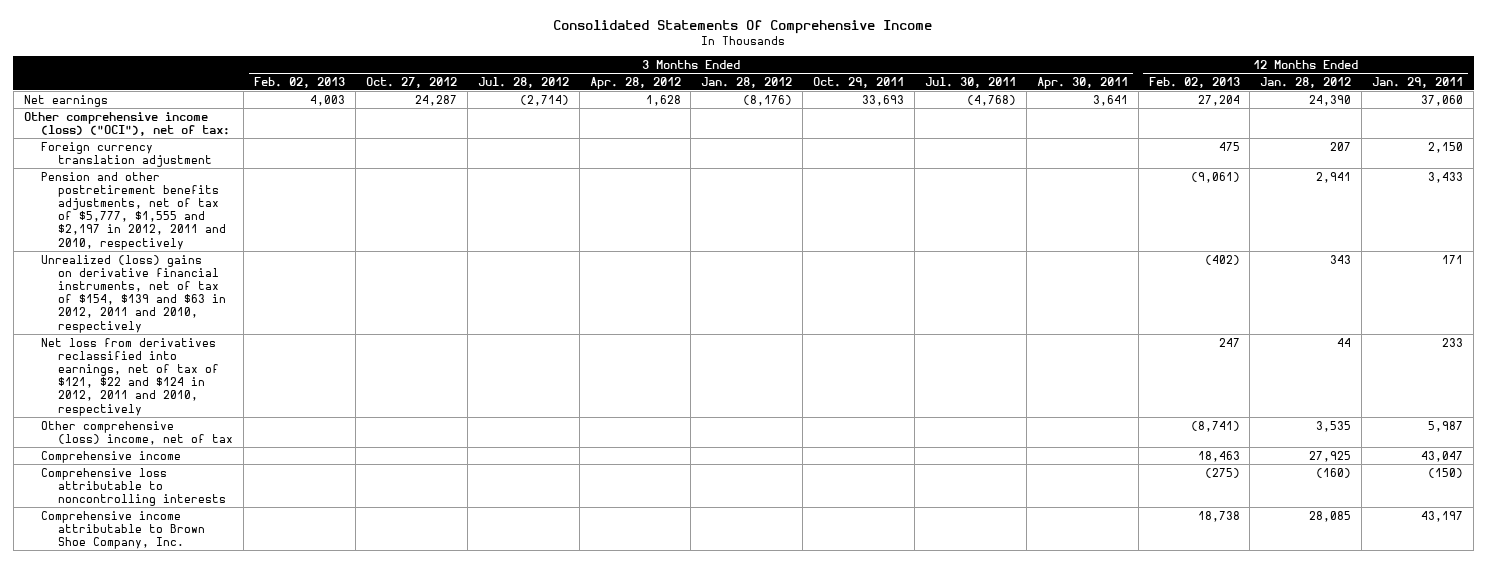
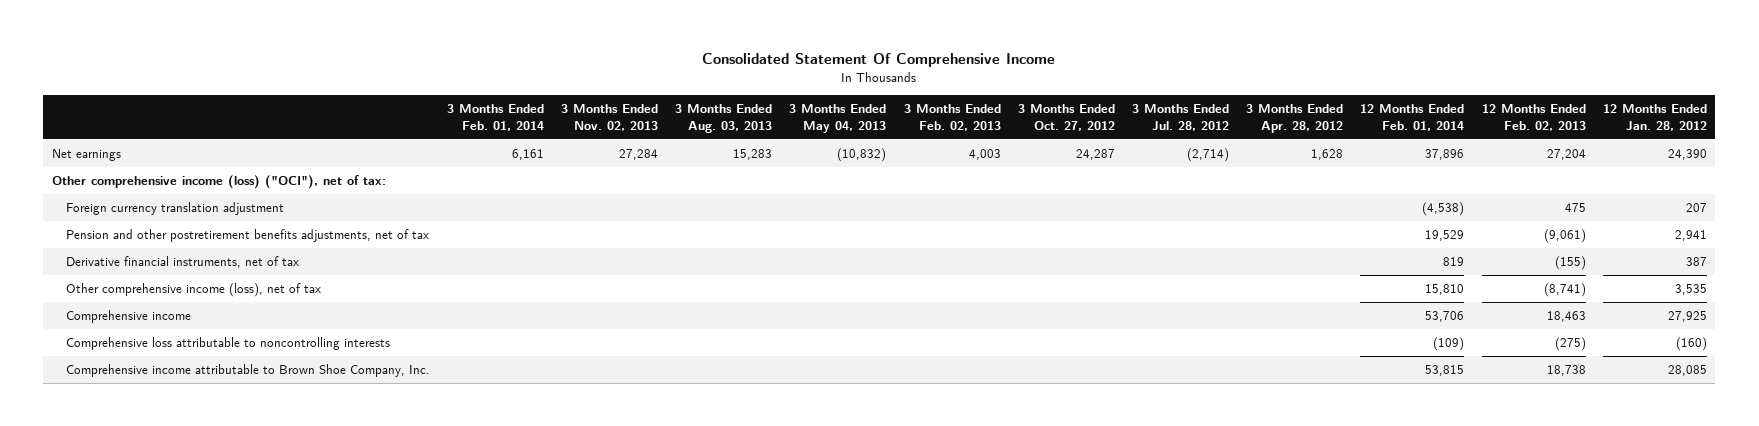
- Consolidated Statements Of Comprehensive Income
+ Consolidated Statement Of Comprehensive Income
- | 3 Months Ended Feb. 02, 2013 | 3 Months Ended Oct. 27, 2012 | 3 Months Ended Jul. 28, 2012 | 3 Months Ended Apr. 28, 2012 | 3 Months Ended Jan. 28, 2012 | 3 Months Ended Oct. 29, 2011 | 3 Months Ended Jul. 30, 2011 | 3 Months Ended Apr. 30, 2011 | 12 Months Ended Feb. 02, 2013 | 12 Months Ended Jan. 28, 2012 | 12 Months Ended Jan. 29, 2011
+ | 3 Months Ended Feb. 01, 2014 | 3 Months Ended Nov. 02, 2013 | 3 Months Ended Aug. 03, 2013 | 3 Months Ended May 04, 2013 | 3 Months Ended Feb. 02, 2013 | 3 Months Ended Oct. 27, 2012 | 3 Months Ended Jul. 28, 2012 | 3 Months Ended Apr. 28, 2012 | 12 Months Ended Feb. 01, 2014 | 12 Months Ended Feb. 02, 2013 | 12 Months Ended Jan. 28, 2012
- Pension and other postretirement benefits adjustments, net of tax of $5,777, $1,555 and $2,197 in 2012, 2011 and 2010, respectively | | | | | | | | | (9,061) | 2,941 | 3,433
- Unrealized (loss) gains on derivative financial instruments, net of tax of $154, $139 and $63 in 2012, 2011 and 2010, respectively | | | | | | | | | (402) | 343 | 171
- Net loss from derivatives reclassified into earnings, net of tax of $121, $22 and $124 in 2012, 2011 and 2010, respectively | | | | | | | | | 247 | 44 | 233
- Other comprehensive (loss) income, net of tax | | | | | | | | | (8,741) | 3,535 | 5,987
+ Pension and other postretirement benefits adjustments, net of tax | | | | | | | | | 19,529 | (9,061) | 2,941
+ Derivative financial instruments, net of tax | | | | | | | | | 819 | (155) | 387
+ Other comprehensive income (loss), net of tax | | | | | | | | | 15,810 | (8,741) | 3,535

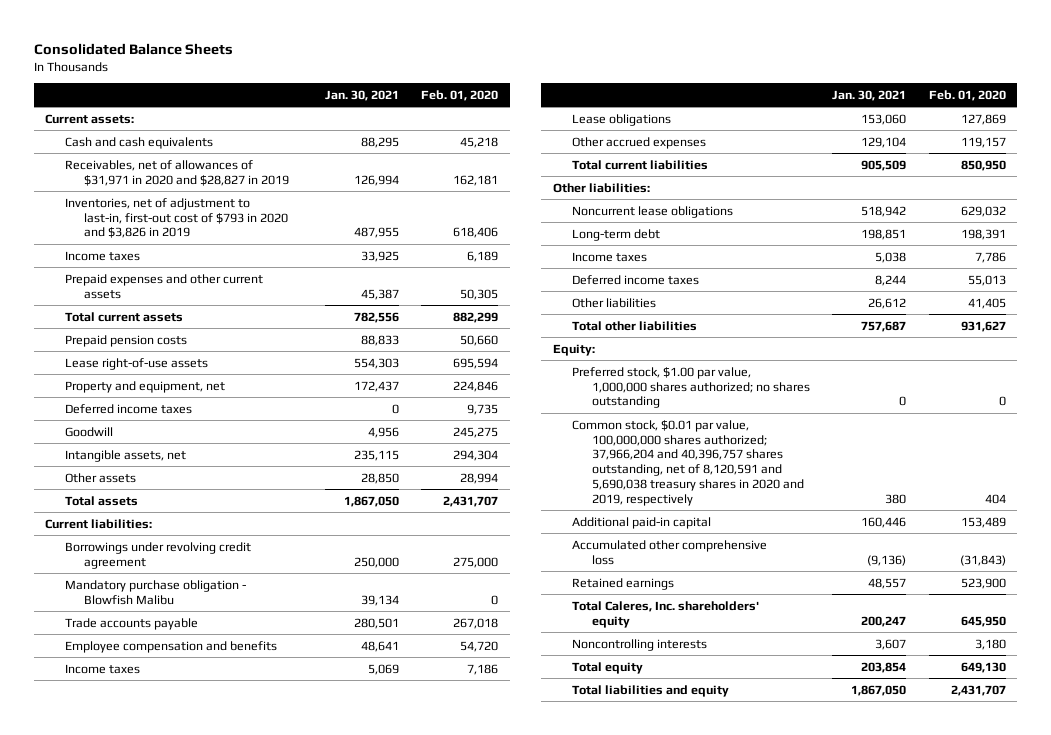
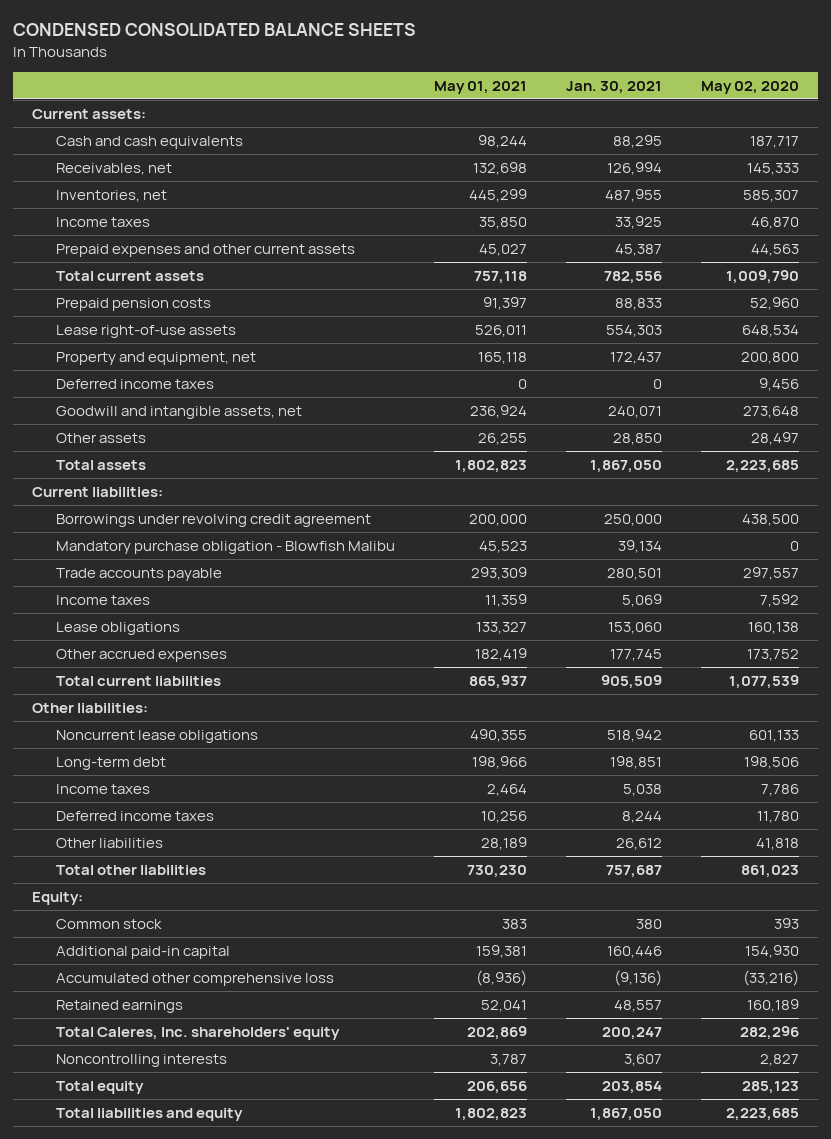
- Consolidated Balance Sheets
+ CONDENSED CONSOLIDATED BALANCE SHEETS
- | Jan. 30, 2021 | Feb. 01, 2020
+ | May 01, 2021 | Jan. 30, 2021 | May 02, 2020
- Receivables, net of allowances of $31,971 in 2020 and $28,827 in 2019 | 126,994 | 162,181
- Inventories, net of adjustment to last-in, first-out cost of $793 in 2020 and $3,826 in 2019 | 487,955 | 618,406
+ Receivables, net | 132,698 | 126,994 | 145,333
+ Inventories, net | 445,299 | 487,955 | 585,307
- Goodwill | 4,956 | 245,275
- Intangible assets, net | 235,115 | 294,304
+ Goodwill and intangible assets, net | 236,924 | 240,071 | 273,648
- Employee compensation and benefits | 48,641 | 54,720
- Other accrued expenses | 129,104 | 119,157
+ Other accrued expenses | 182,419 | 177,745 | 173,752
- Preferred stock, $1.00 par value, 1,000,000 shares authorized; no shares outstanding | 0 | 0
- Common stock, $0.01 par value, 100,000,000 shares authorized; 37,966,204 and 40,396,757 shares outstanding, net of 8,120,591 and 5,690,038 treasury shares in 2020 and 2019, respectively | 380 | 404
+ Common stock | 383 | 380 | 393

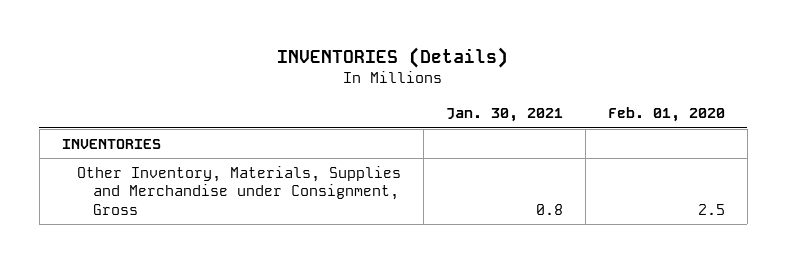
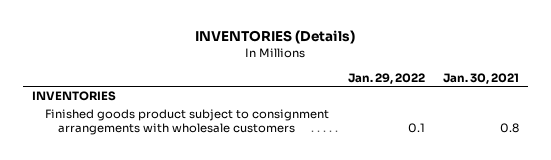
- | Jan. 30, 2021 | Feb. 01, 2020
+ | Jan. 29, 2022 | Jan. 30, 2021
- Other Inventory, Materials, Supplies and Merchandise under Consignment, Gross | 0.8 | 2.5
+ Finished goods product subject to consignment arrangements with wholesale customers | 0.1 | 0.8

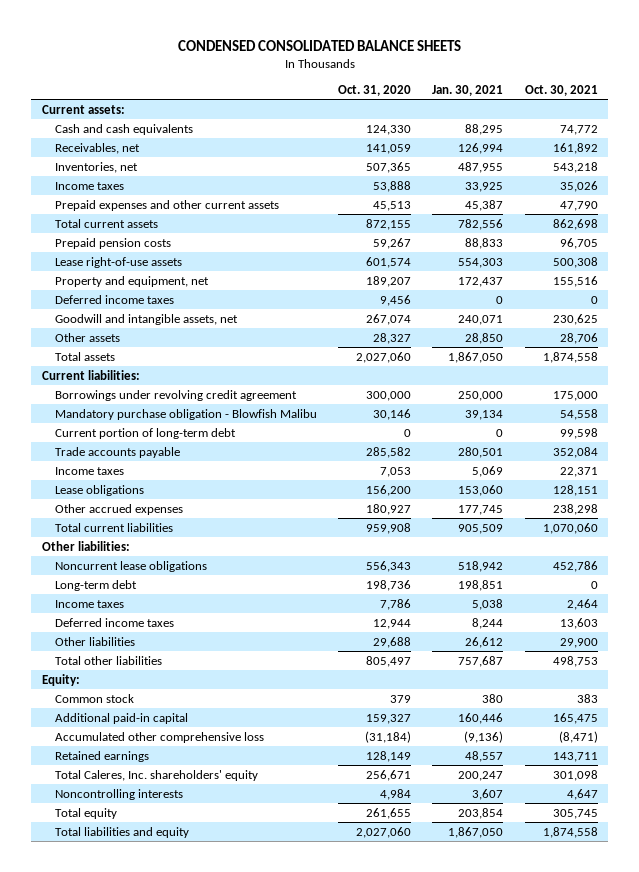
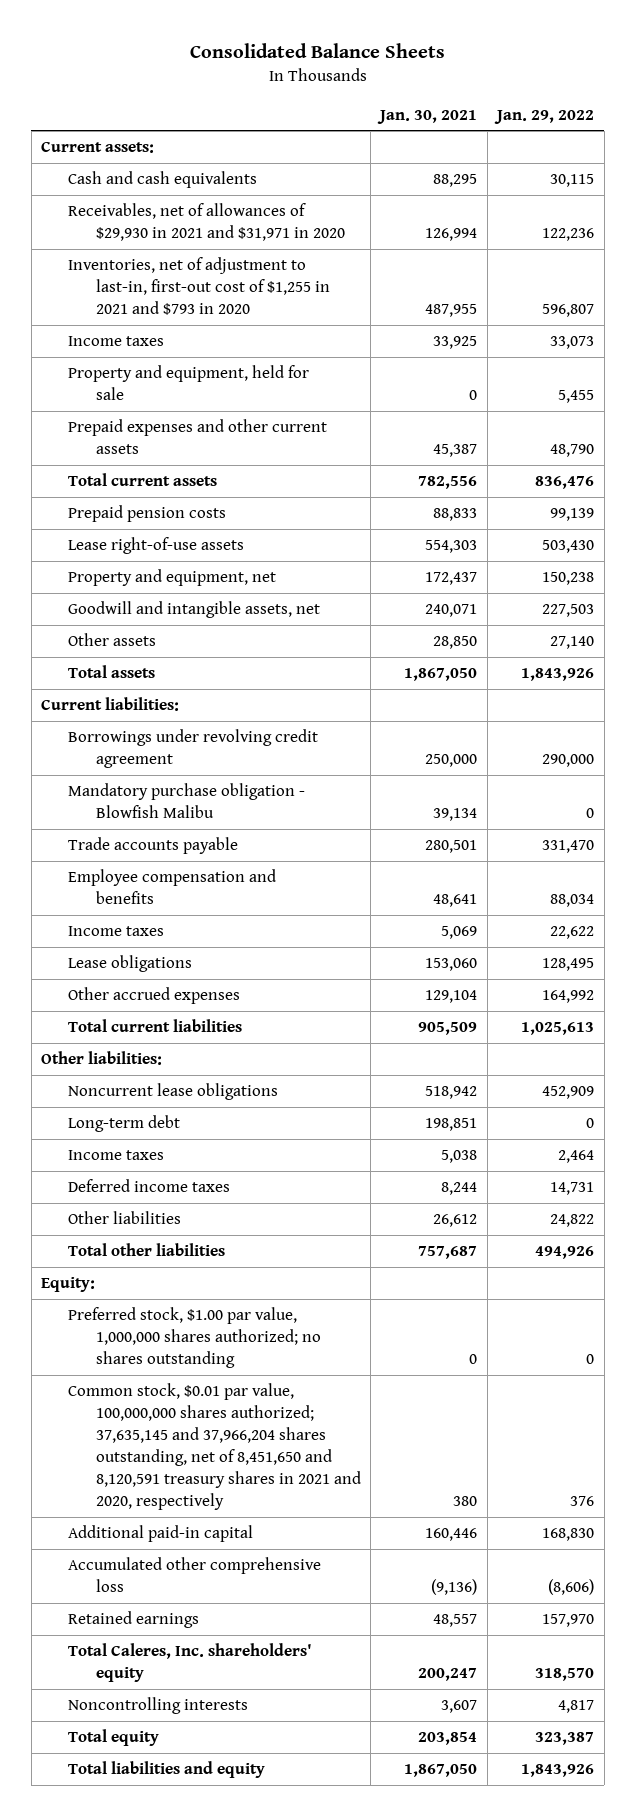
- CONDENSED CONSOLIDATED BALANCE SHEETS
+ Consolidated Balance Sheets
- | Oct. 31, 2020 | Jan. 30, 2021 | Oct. 30, 2021
+ | Jan. 30, 2021 | Jan. 29, 2022
- Receivables, net | 141,059 | 126,994 | 161,892
- Inventories, net | 507,365 | 487,955 | 543,218
+ Receivables, net of allowances of $29,930 in 2021 and $31,971 in 2020 | 126,994 | 122,236
+ Inventories, net of adjustment to last-in, first-out cost of $1,255 in 2021 and $793 in 2020 | 487,955 | 596,807
+ Property and equipment, held for sale | 0 | 5,455
- Deferred income taxes | 9,456 | 0 | 0
- Current portion of long-term debt | 0 | 0 | 99,598
+ Employee compensation and benefits | 48,641 | 88,034
- Other accrued expenses | 180,927 | 177,745 | 238,298
+ Other accrued expenses | 129,104 | 164,992
- Common stock | 379 | 380 | 383
+ Preferred stock, $1.00 par value, 1,000,000 shares authorized; no shares outstanding | 0 | 0
+ Common stock, $0.01 par value, 100,000,000 shares authorized; 37,635,145 and 37,966,204 shares outstanding, net of 8,451,650 and 8,120,591 treasury shares in 2021 and 2020, respectively | 380 | 376

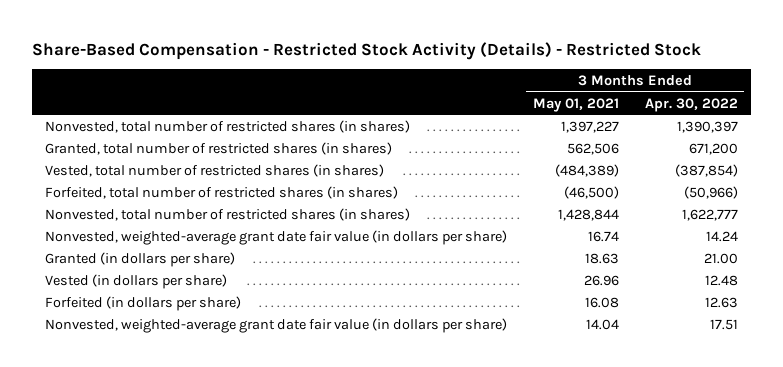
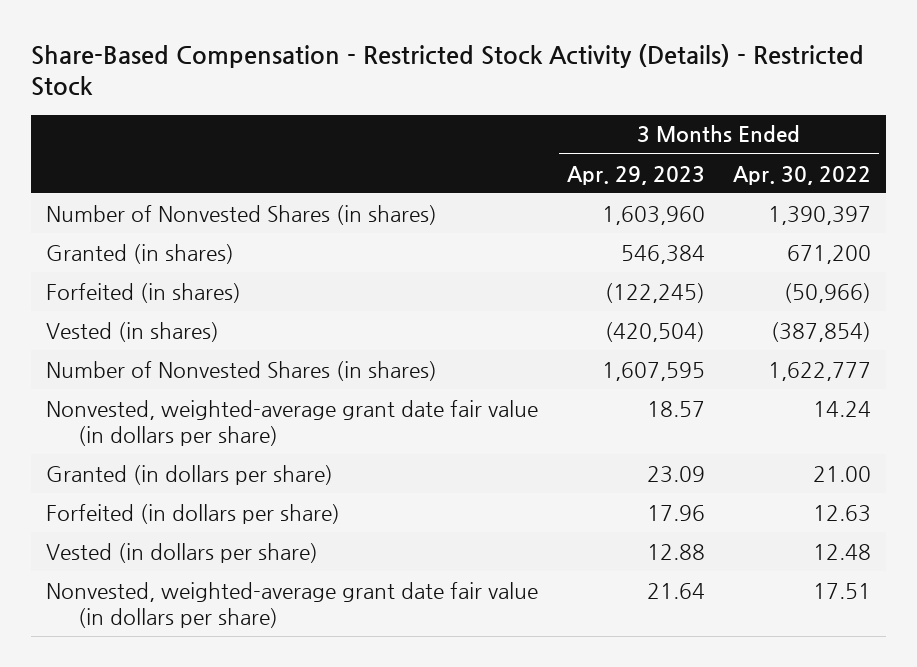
- | 3 Months Ended May 01, 2021 | 3 Months Ended Apr. 30, 2022
+ | 3 Months Ended Apr. 29, 2023 | 3 Months Ended Apr. 30, 2022
- Nonvested, total number of restricted shares (in shares) | 1,397,227 | 1,390,397
- Granted, total number of restricted shares (in shares) | 562,506 | 671,200
- Vested, total number of restricted shares (in shares) | (484,389) | (387,854)
- Forfeited, total number of restricted shares (in shares) | (46,500) | (50,966)
- Nonvested, total number of restricted shares (in shares) | 1,428,844 | 1,622,777
+ Number of Nonvested Shares (in shares) | 1,603,960 | 1,390,397
+ Granted (in shares) | 546,384 | 671,200
+ Forfeited (in shares) | (122,245) | (50,966)
+ Vested (in shares) | (420,504) | (387,854)
+ Number of Nonvested Shares (in shares) | 1,607,595 | 1,622,777
moved down: Vested (in dollars per share) | 12.88 | 12.48

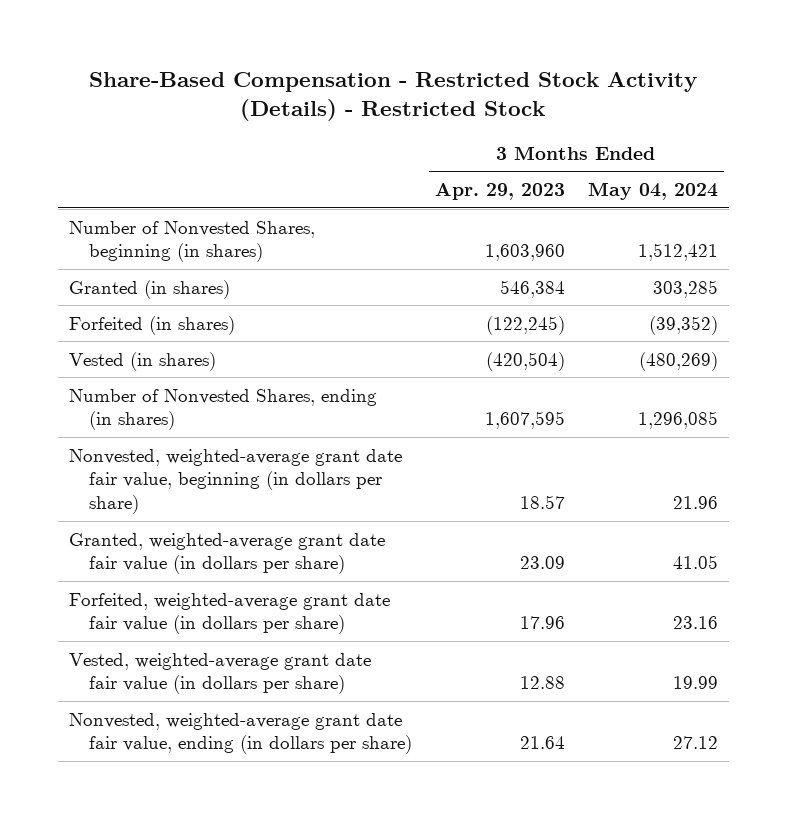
- | 3 Months Ended Apr. 29, 2023 | 3 Months Ended Apr. 30, 2022
+ | 3 Months Ended Apr. 29, 2023 | 3 Months Ended May 04, 2024
- Number of Nonvested Shares (in shares) | 1,603,960 | 1,390,397
+ Number of Nonvested Shares, beginning (in shares) | 1,603,960 | 1,512,421
- Number of Nonvested Shares (in shares) | 1,607,595 | 1,622,777
- Nonvested, weighted-average grant date fair value (in dollars per share) | 18.57 | 14.24
- Granted (in dollars per share) | 23.09 | 21.00
- Forfeited (in dollars per share) | 17.96 | 12.63
- Vested (in dollars per share) | 12.88 | 12.48
- Nonvested, weighted-average grant date fair value (in dollars per share) | 21.64 | 17.51
+ Number of Nonvested Shares, ending (in shares) | 1,607,595 | 1,296,085
+ Nonvested, weighted-average grant date fair value, beginning (in dollars per share) | 18.57 | 21.96
+ Granted, weighted-average grant date fair value (in dollars per share) | 23.09 | 41.05
+ Forfeited, weighted-average grant date fair value (in dollars per share) | 17.96 | 23.16
+ Vested, weighted-average grant date fair value (in dollars per share) | 12.88 | 19.99
+ Nonvested, weighted-average grant date fair value, ending (in dollars per share) | 21.64 | 27.12

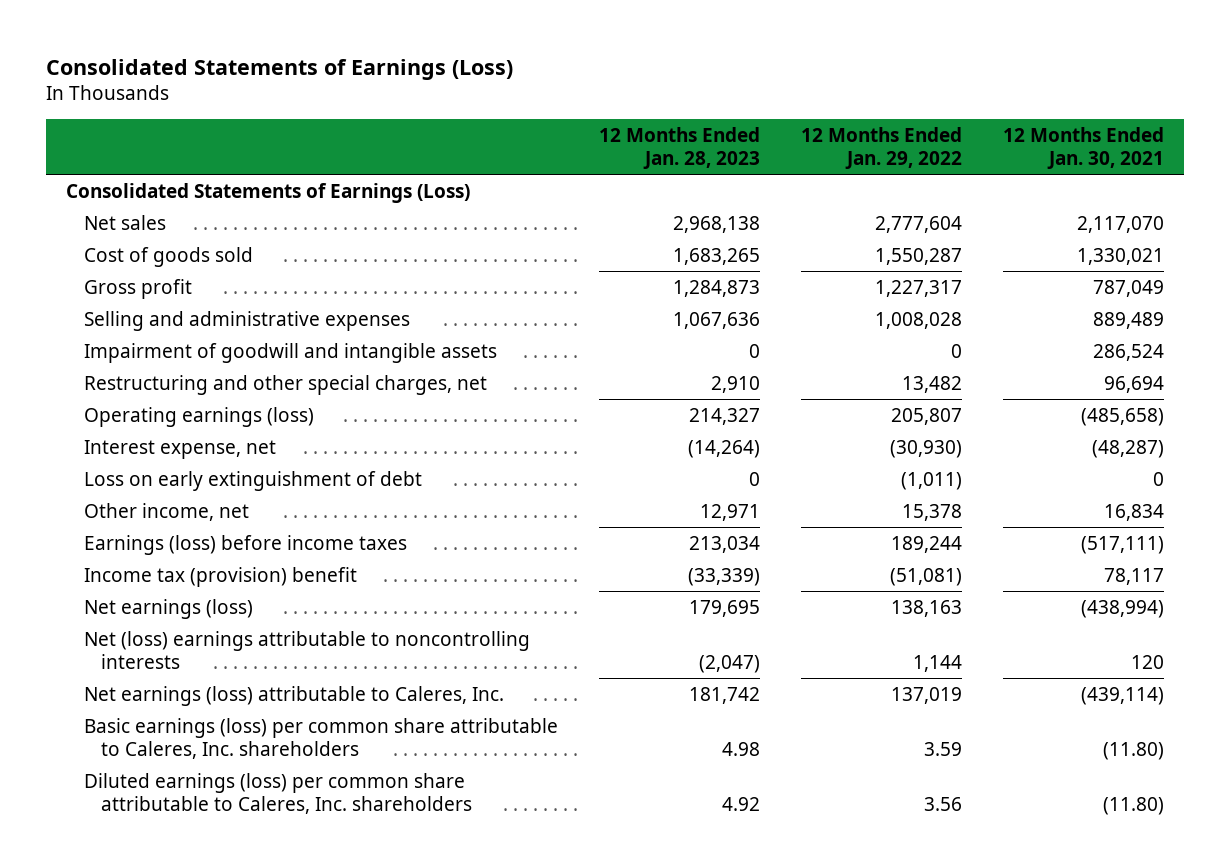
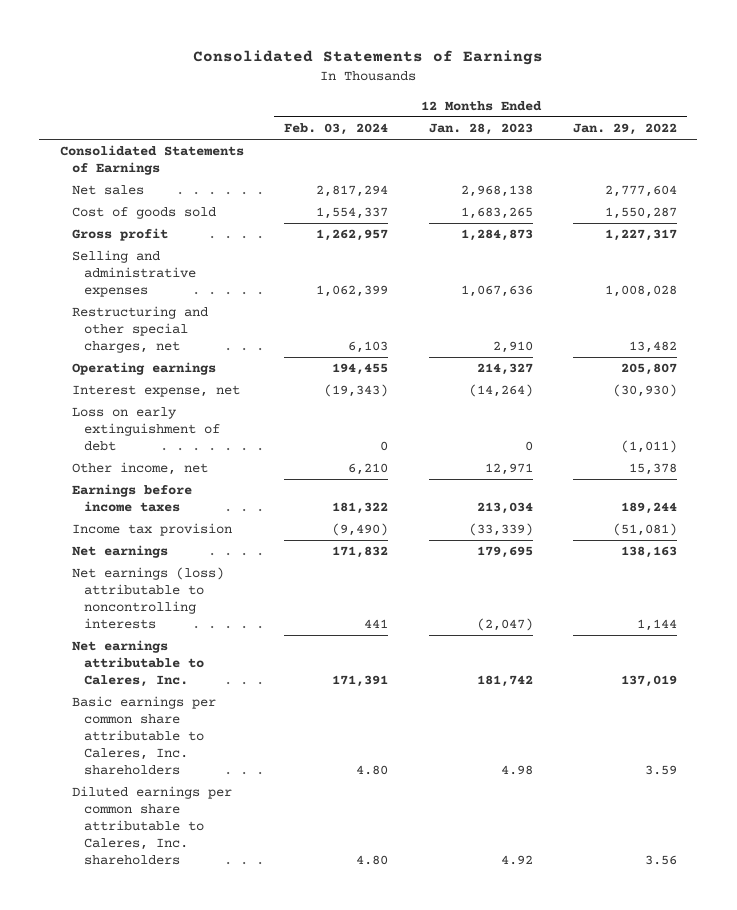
- Consolidated Statements of Earnings (Loss)
+ Consolidated Statements of Earnings
- | 12 Months Ended Jan. 28, 2023 | 12 Months Ended Jan. 29, 2022 | 12 Months Ended Jan. 30, 2021
+ | 12 Months Ended Feb. 03, 2024 | 12 Months Ended Jan. 28, 2023 | 12 Months Ended Jan. 29, 2022
- Consolidated Statements of Earnings (Loss)
+ Consolidated Statements of Earnings
- Impairment of goodwill and intangible assets | 0 | 0 | 286,524
- Operating earnings (loss) | 214,327 | 205,807 | (485,658)
+ Operating earnings | 194,455 | 214,327 | 205,807
- Earnings (loss) before income taxes | 213,034 | 189,244 | (517,111)
- Income tax (provision) benefit | (33,339) | (51,081) | 78,117
- Net earnings (loss) | 179,695 | 138,163 | (438,994)
- Net (loss) earnings attributable to noncontrolling interests | (2,047) | 1,144 | 120
- Net earnings (loss) attributable to Caleres, Inc. | 181,742 | 137,019 | (439,114)
- Basic earnings (loss) per common share attributable to Caleres, Inc. shareholders | 4.98 | 3.59 | (11.80)
- Diluted earnings (loss) per common share attributable to Caleres, Inc. shareholders | 4.92 | 3.56 | (11.80)
+ Earnings before income taxes | 181,322 | 213,034 | 189,244
+ Income tax provision | (9,490) | (33,339) | (51,081)
+ Net earnings | 171,832 | 179,695 | 138,163
+ Net earnings (loss) attributable to noncontrolling interests | 441 | (2,047) | 1,144
+ Net earnings attributable to Caleres, Inc. | 171,391 | 181,742 | 137,019
+ Basic earnings per common share attributable to Caleres, Inc. shareholders | 4.80 | 4.98 | 3.59
+ Diluted earnings per common share attributable to Caleres, Inc. shareholders | 4.80 | 4.92 | 3.56

